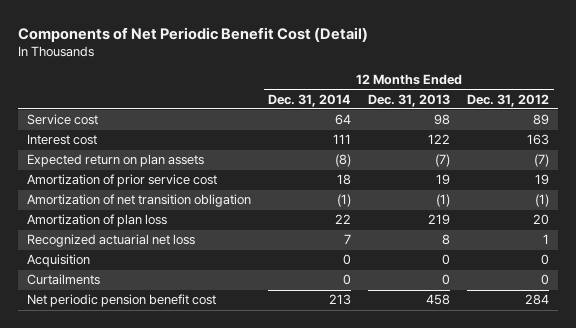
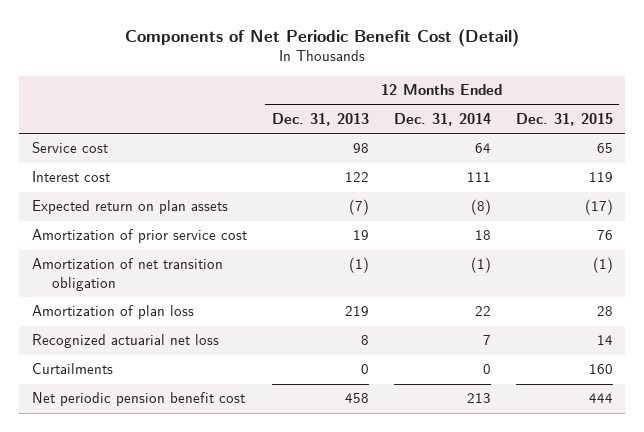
- | 12 Months Ended Dec. 31, 2014 | 12 Months Ended Dec. 31, 2013 | 12 Months Ended Dec. 31, 2012
+ | 12 Months Ended Dec. 31, 2013 | 12 Months Ended Dec. 31, 2014 | 12 Months Ended Dec. 31, 2015
- Acquisition | 0 | 0 | 0

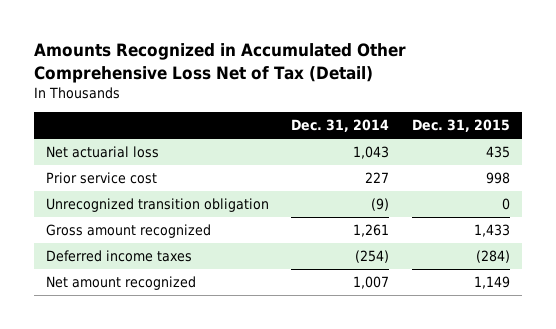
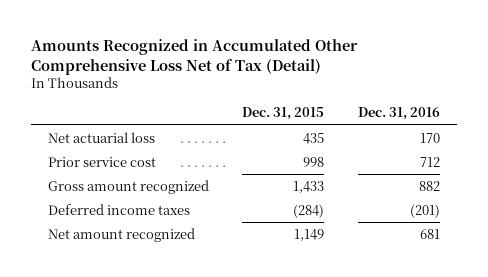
- | Dec. 31, 2014 | Dec. 31, 2015
+ | Dec. 31, 2015 | Dec. 31, 2016
- Unrecognized transition obligation | (9) | 0

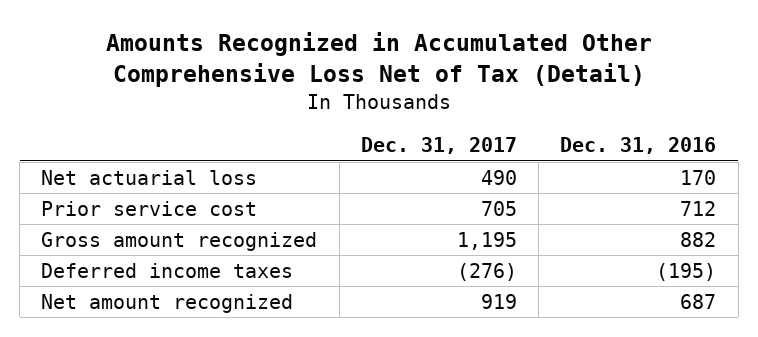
- | Dec. 31, 2015 | Dec. 31, 2016
+ | Dec. 31, 2017 | Dec. 31, 2016
- Deferred income taxes | (284) | (201)
- Net amount recognized | 1,149 | 681
+ Deferred income taxes | (276) | (195)
+ Net amount recognized | 919 | 687

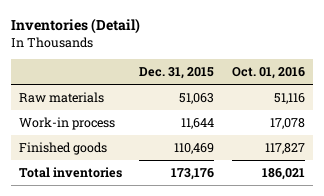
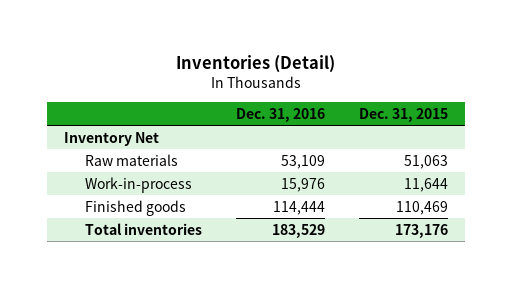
- | Dec. 31, 2015 | Oct. 01, 2016
+ | Dec. 31, 2016 | Dec. 31, 2015
+ Inventory Net
- Work-in process | 11,644 | 17,078
+ Work-in-process | 15,976 | 11,644

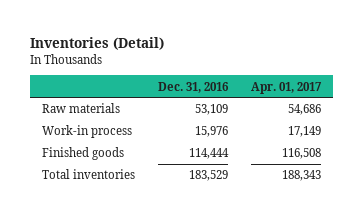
- | Dec. 31, 2016 | Dec. 31, 2015
+ | Dec. 31, 2016 | Apr. 01, 2017
- Inventory Net
- Work-in-process | 15,976 | 11,644
+ Work-in process | 15,976 | 17,149

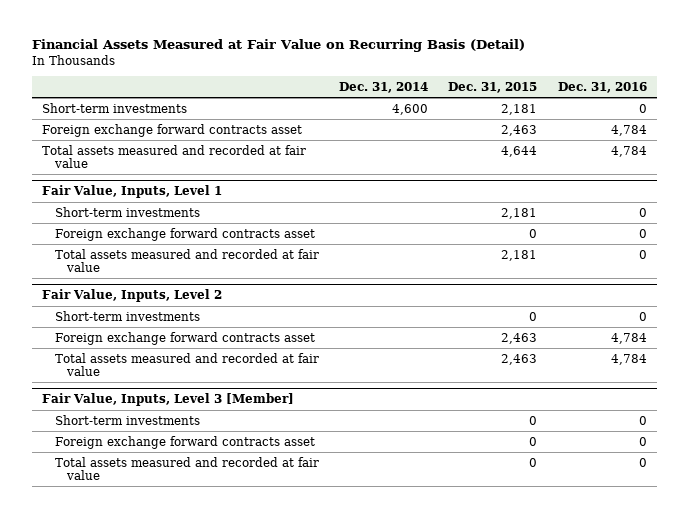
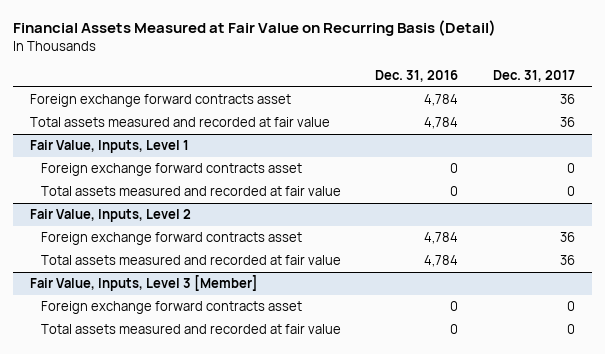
- | Dec. 31, 2014 | Dec. 31, 2015 | Dec. 31, 2016
+ | Dec. 31, 2016 | Dec. 31, 2017
- Short-term investments | 4,600 | 2,181 | 0
@ Fair Value, Inputs, Level 1
- Short-term investments | | 2,181 | 0
@ Fair Value, Inputs, Level 2
- Short-term investments | | 0 | 0
@ Fair Value, Inputs, Level 3 [Member]
- Short-term investments | | 0 | 0

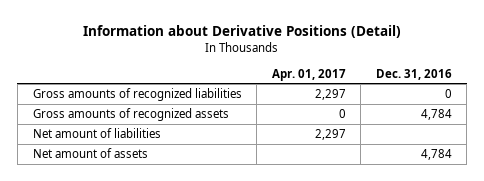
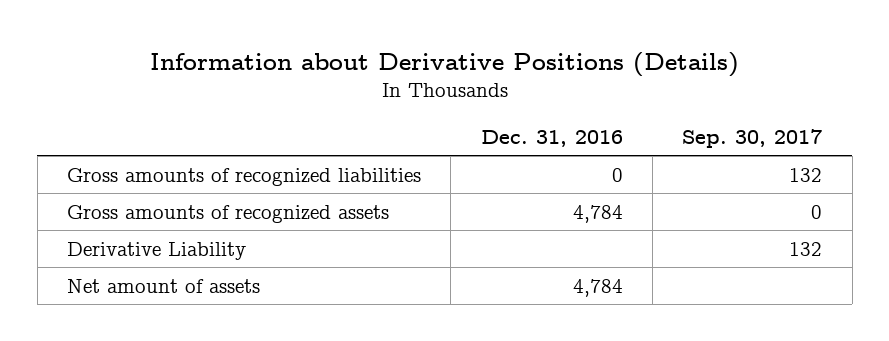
- Information about Derivative Positions (Detail)
+ Information about Derivative Positions (Details)
- | Apr. 01, 2017 | Dec. 31, 2016
+ | Dec. 31, 2016 | Sep. 30, 2017
- Net amount of liabilities | 2,297 |
+ Derivative Liability | | 132

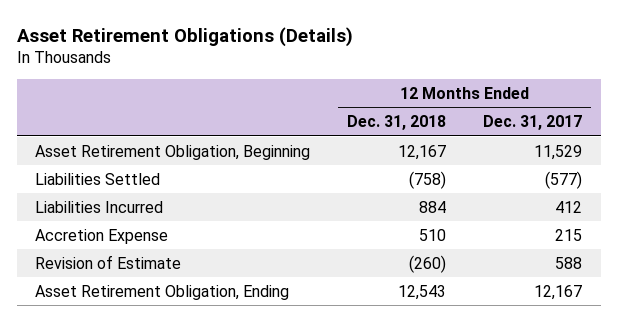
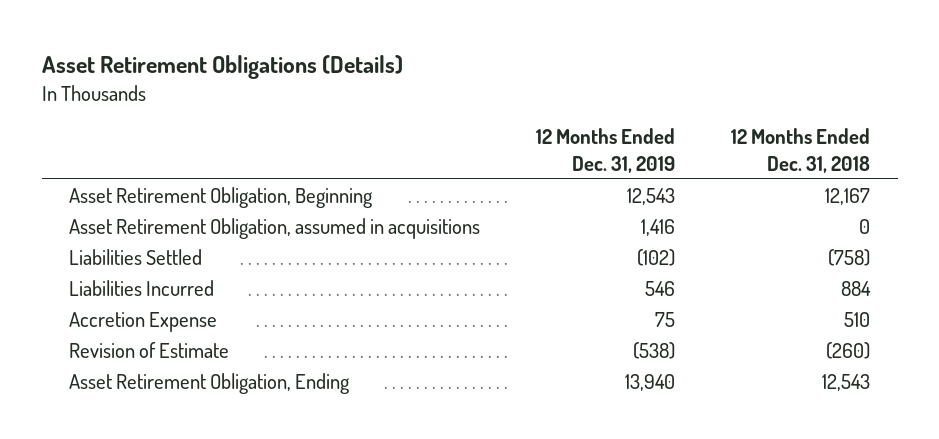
- | 12 Months Ended Dec. 31, 2018 | 12 Months Ended Dec. 31, 2017
+ | 12 Months Ended Dec. 31, 2019 | 12 Months Ended Dec. 31, 2018
+ Asset Retirement Obligation, assumed in acquisitions | 1,416 | 0

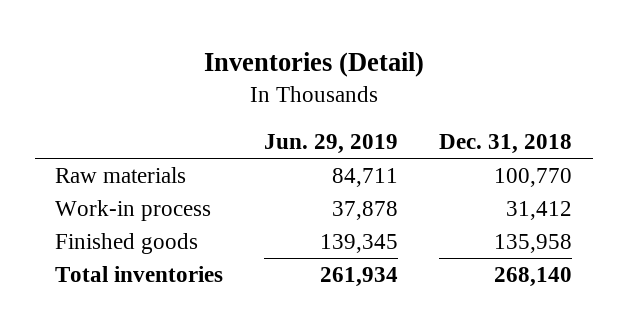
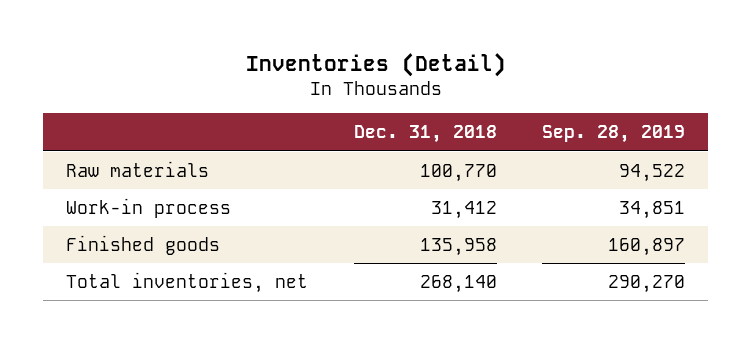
- | Jun. 29, 2019 | Dec. 31, 2018
+ | Dec. 31, 2018 | Sep. 28, 2019
- Total inventories | 261,934 | 268,140
+ Total inventories, net | 268,140 | 290,270

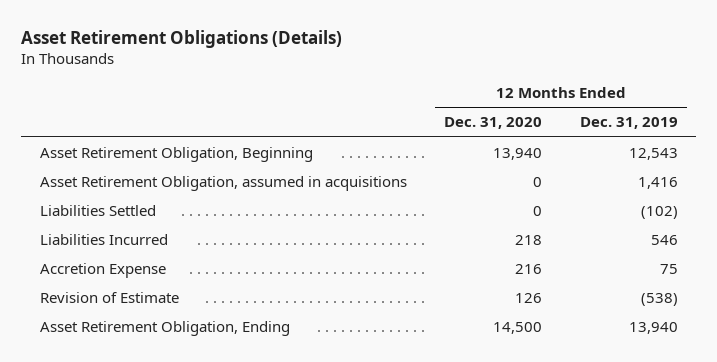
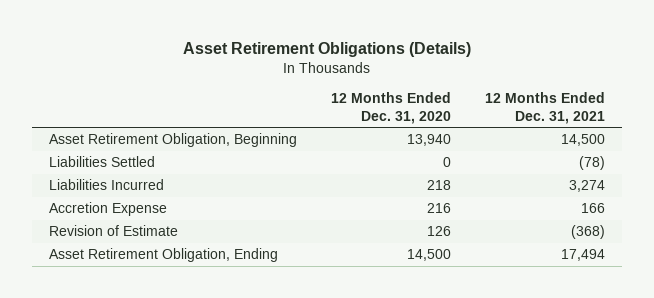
- | 12 Months Ended Dec. 31, 2020 | 12 Months Ended Dec. 31, 2019
+ | 12 Months Ended Dec. 31, 2020 | 12 Months Ended Dec. 31, 2021
- Asset Retirement Obligation, assumed in acquisitions | 0 | 1,416

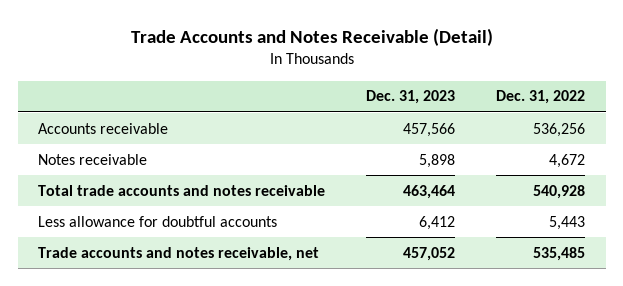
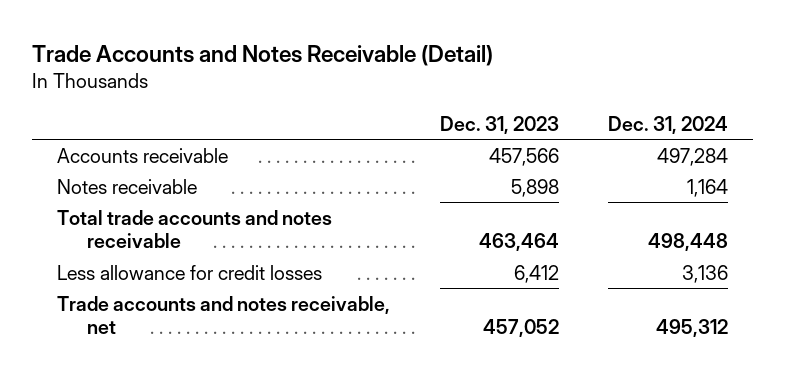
- | Dec. 31, 2023 | Dec. 31, 2022
+ | Dec. 31, 2023 | Dec. 31, 2024
- Less allowance for doubtful accounts | 6,412 | 5,443
+ Less allowance for credit losses | 6,412 | 3,136

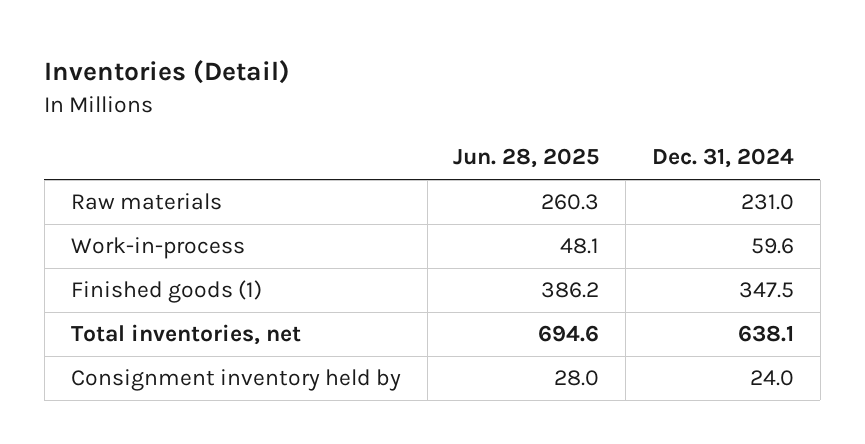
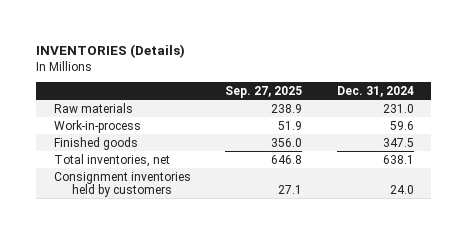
- Inventories (Detail)
+ INVENTORIES (Details)
- | Jun. 28, 2025 | Dec. 31, 2024
+ | Sep. 27, 2025 | Dec. 31, 2024
- Finished goods (1) | 386.2 | 347.5
+ Finished goods | 356.0 | 347.5
- Consignment inventory held by | 28.0 | 24.0
+ Consignment inventories held by customers | 27.1 | 24.0

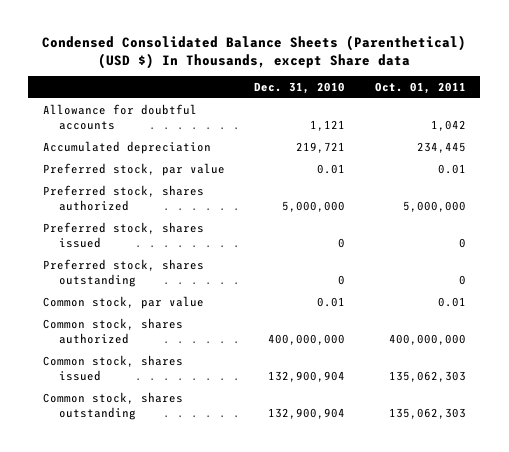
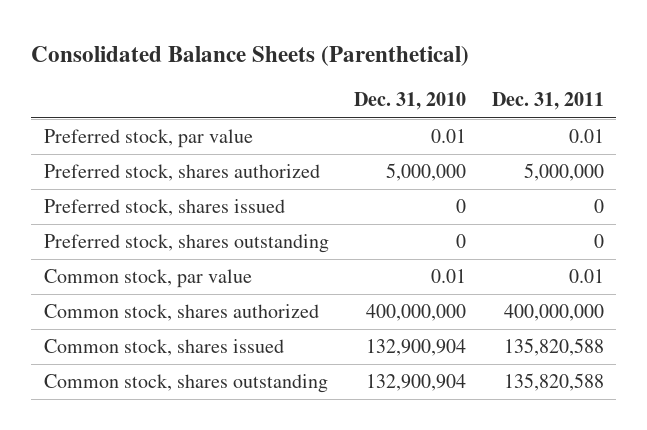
- Condensed Consolidated Balance Sheets (Parenthetical) (USD $) In Thousands, except Share data
+ Consolidated Balance Sheets (Parenthetical)
- | Dec. 31, 2010 | Oct. 01, 2011
+ | Dec. 31, 2010 | Dec. 31, 2011
- Allowance for doubtful accounts | 1,121 | 1,042
- Accumulated depreciation | 219,721 | 234,445

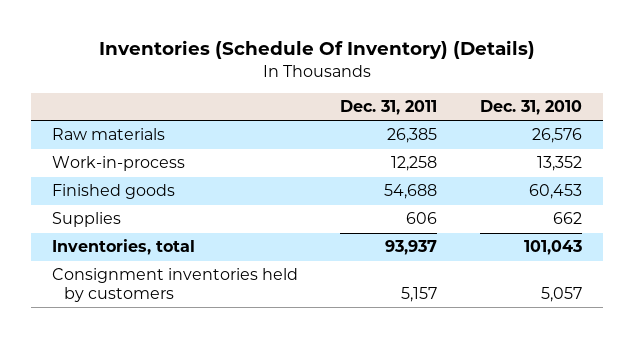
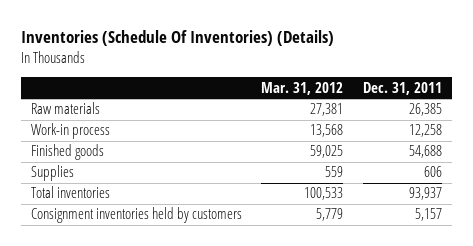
- Inventories (Schedule Of Inventory) (Details)
+ Inventories (Schedule Of Inventories) (Details)
- | Dec. 31, 2011 | Dec. 31, 2010
+ | Mar. 31, 2012 | Dec. 31, 2011
- Work-in-process | 12,258 | 13,352
+ Work-in process | 13,568 | 12,258
- Inventories, total | 93,937 | 101,043
+ Total inventories | 100,533 | 93,937

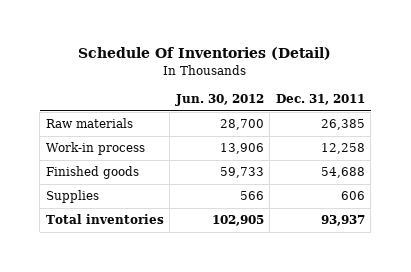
- Inventories (Schedule Of Inventories) (Details)
+ Schedule Of Inventories (Detail)
- | Mar. 31, 2012 | Dec. 31, 2011
+ | Jun. 30, 2012 | Dec. 31, 2011
- Consignment inventories held by customers | 5,779 | 5,157

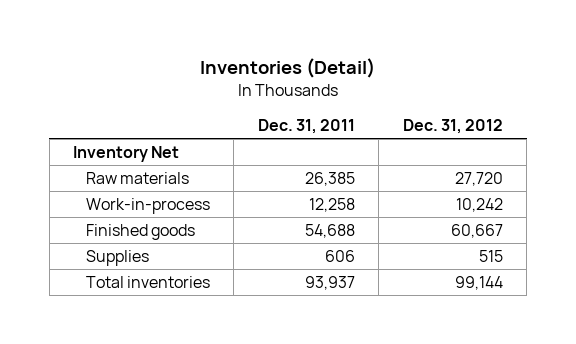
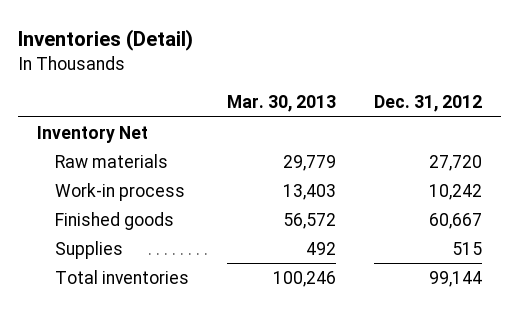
- | Dec. 31, 2011 | Dec. 31, 2012
+ | Mar. 30, 2013 | Dec. 31, 2012
- Work-in-process | 12,258 | 10,242
+ Work-in process | 13,403 | 10,242

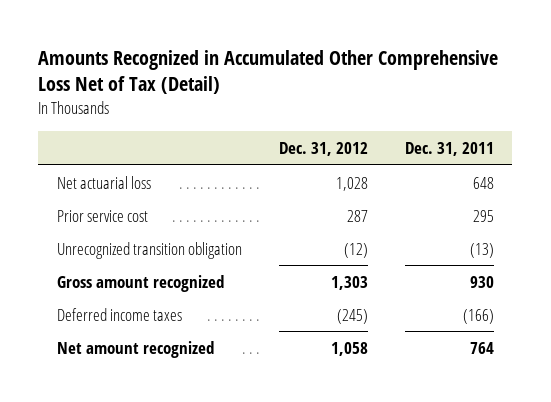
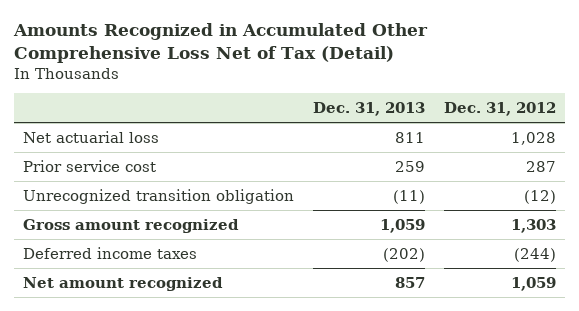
- | Dec. 31, 2012 | Dec. 31, 2011
+ | Dec. 31, 2013 | Dec. 31, 2012
- Deferred income taxes | (245) | (166)
- Net amount recognized | 1,058 | 764
+ Deferred income taxes | (202) | (244)
+ Net amount recognized | 857 | 1,059

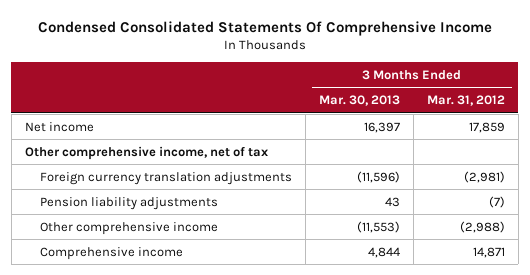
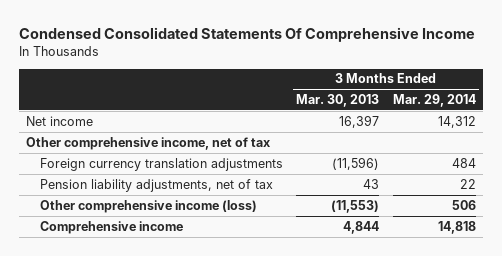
- | 3 Months Ended Mar. 30, 2013 | 3 Months Ended Mar. 31, 2012
+ | 3 Months Ended Mar. 30, 2013 | 3 Months Ended Mar. 29, 2014
- Pension liability adjustments | 43 | (7)
- Other comprehensive income | (11,553) | (2,988)
+ Pension liability adjustments, net of tax | 43 | 22
+ Other comprehensive income (loss) | (11,553) | 506

